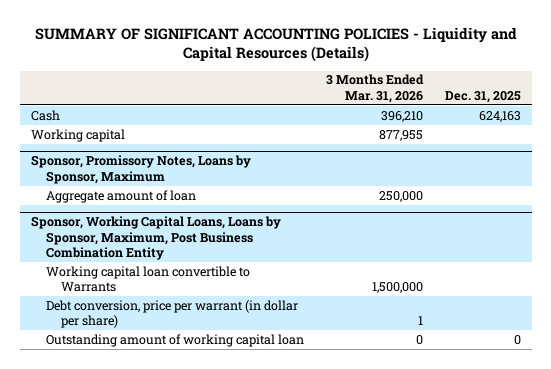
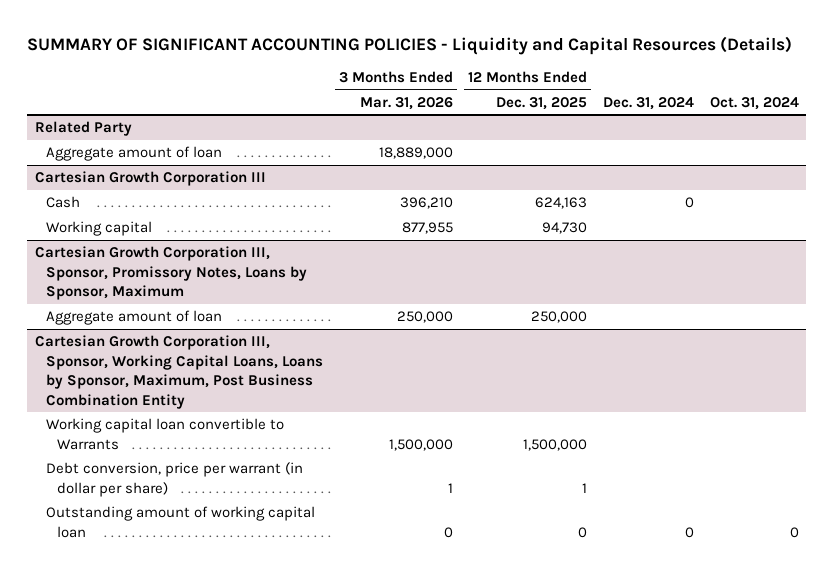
- | 3 Months Ended Mar. 31, 2026 | Dec. 31, 2025
+ | 3 Months Ended Mar. 31, 2026 | 12 Months Ended Dec. 31, 2025 | Dec. 31, 2024 | Oct. 31, 2024
+ Related Party
+ Aggregate amount of loan | 18,889,000 | | |
+ Cartesian Growth Corporation III
- Sponsor, Promissory Notes, Loans by Sponsor, Maximum
+ Cartesian Growth Corporation III, Sponsor, Promissory Notes, Loans by Sponsor, Maximum
- Sponsor, Working Capital Loans, Loans by Sponsor, Maximum, Post Business Combination Entity
+ Cartesian Growth Corporation III, Sponsor, Working Capital Loans, Loans by Sponsor, Maximum, Post Business Combination Entity

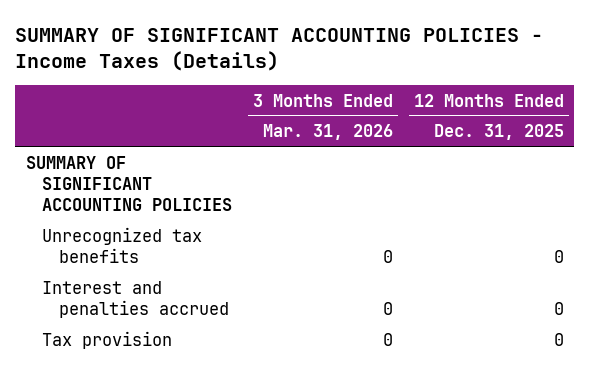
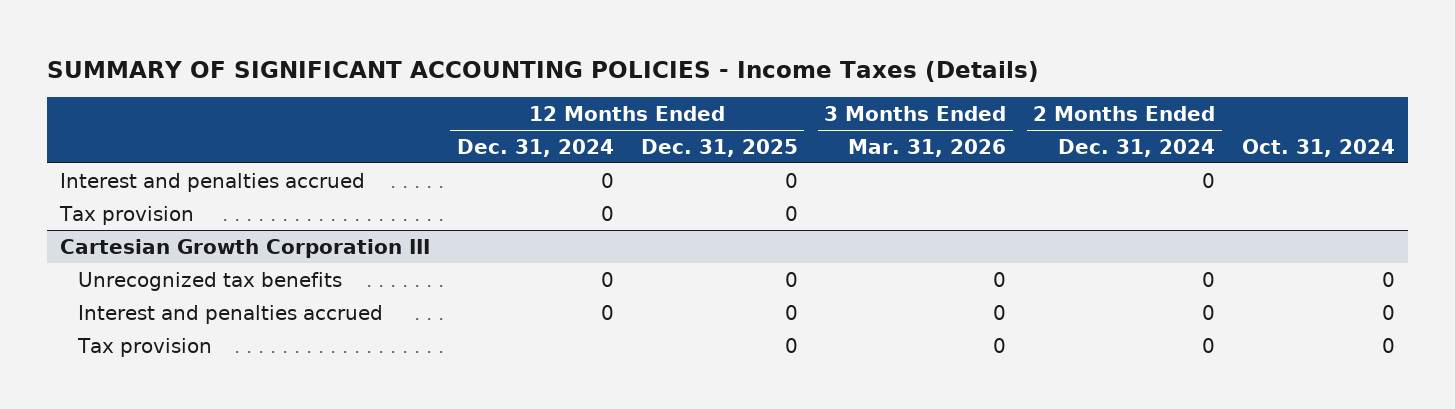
- | 3 Months Ended Mar. 31, 2026 | 12 Months Ended Dec. 31, 2025
+ | 12 Months Ended Dec. 31, 2024 | 12 Months Ended Dec. 31, 2025 | 3 Months Ended Mar. 31, 2026 | 2 Months Ended Dec. 31, 2024 | Oct. 31, 2024
- SUMMARY OF SIGNIFICANT ACCOUNTING POLICIES
+ Interest and penalties accrued | 0 | 0 | | 0 |
+ Tax provision | 0 | 0 | | |
+ Cartesian Growth Corporation III

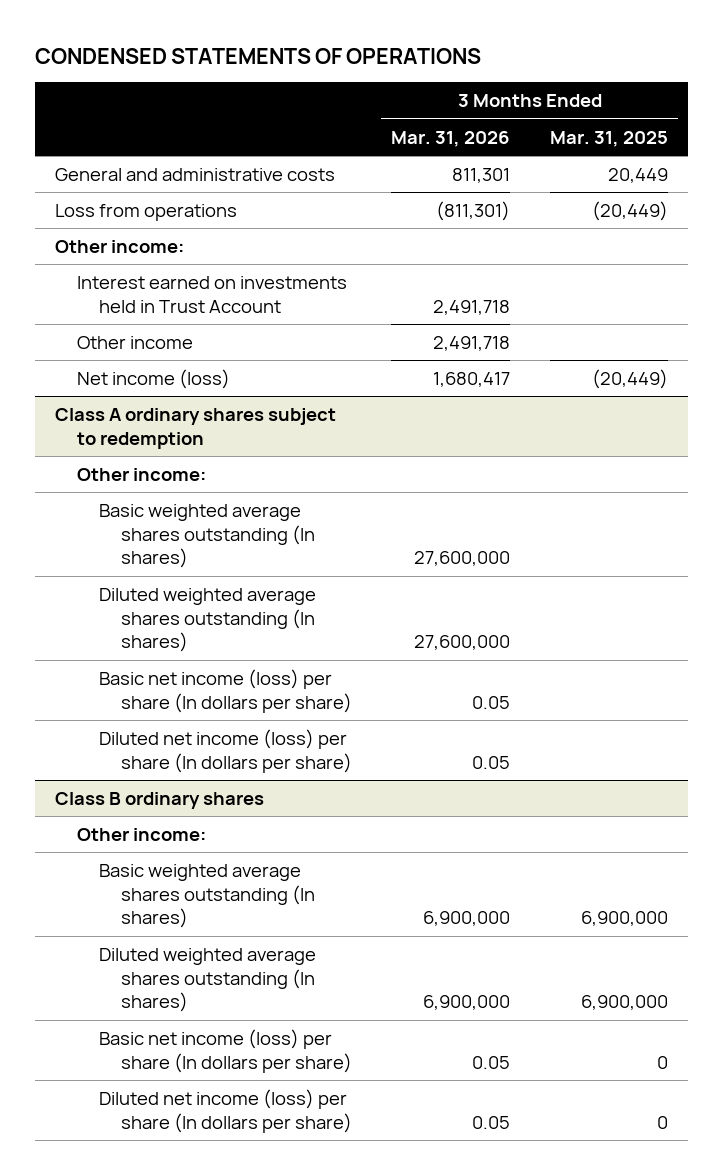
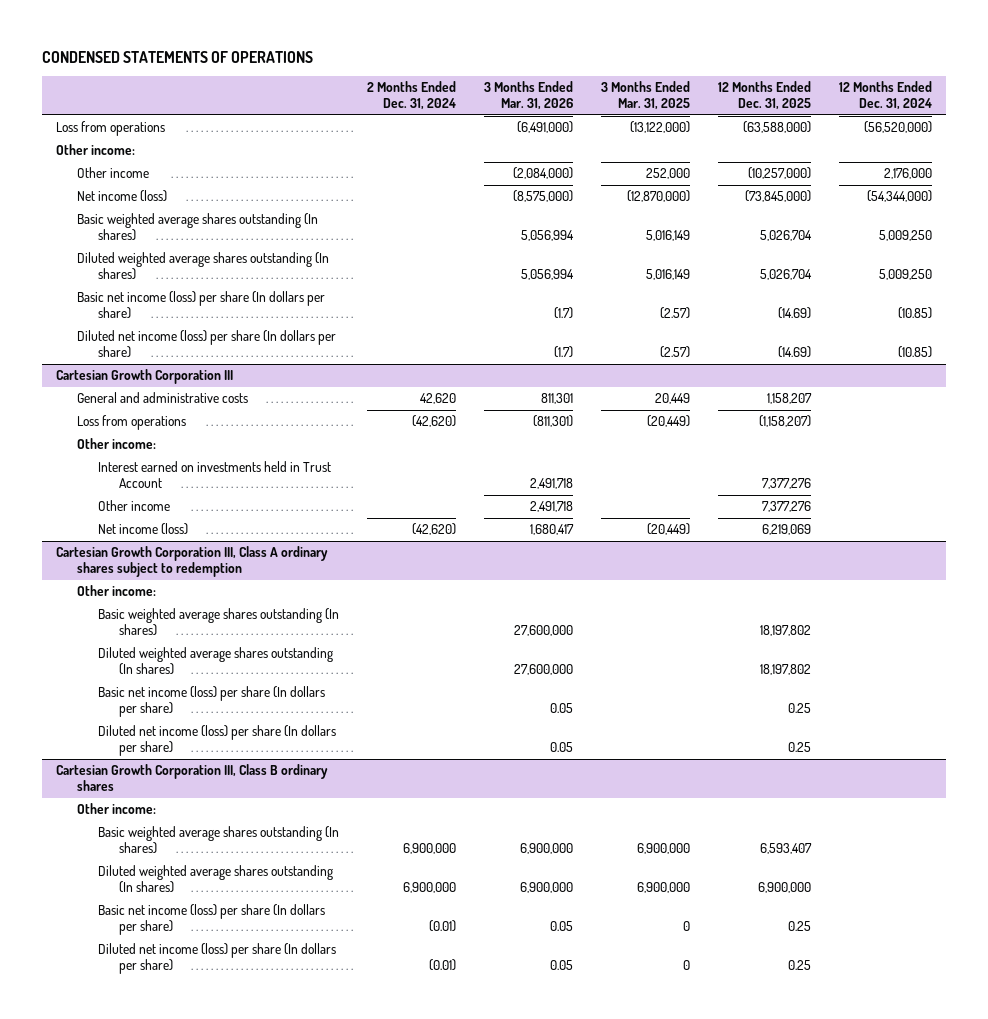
- | 3 Months Ended Mar. 31, 2026 | 3 Months Ended Mar. 31, 2025
+ | 2 Months Ended Dec. 31, 2024 | 3 Months Ended Mar. 31, 2026 | 3 Months Ended Mar. 31, 2025 | 12 Months Ended Dec. 31, 2025 | 12 Months Ended Dec. 31, 2024
+ Loss from operations | | (6,491,000) | (13,122,000) | (63,588,000) | (56,520,000)
+ Other income:
+ Other income | | (2,084,000) | 252,000 | (10,257,000) | 2,176,000
+ Net income (loss) | | (8,575,000) | (12,870,000) | (73,845,000) | (54,344,000)
+ Basic weighted average shares outstanding (In shares) | | 5,056,994 | 5,016,149 | 5,026,704 | 5,009,250
+ Diluted weighted average shares outstanding (In shares) | | 5,056,994 | 5,016,149 | 5,026,704 | 5,009,250
+ Basic net income (loss) per share (In dollars per share) | | (1.7) | (2.57) | (14.69) | (10.85)
+ Diluted net income (loss) per share (In dollars per share) | | (1.7) | (2.57) | (14.69) | (10.85)
+ Cartesian Growth Corporation III
- Class A ordinary shares subject to redemption
+ Cartesian Growth Corporation III, Class A ordinary shares subject to redemption
- Class B ordinary shares
+ Cartesian Growth Corporation III, Class B ordinary shares

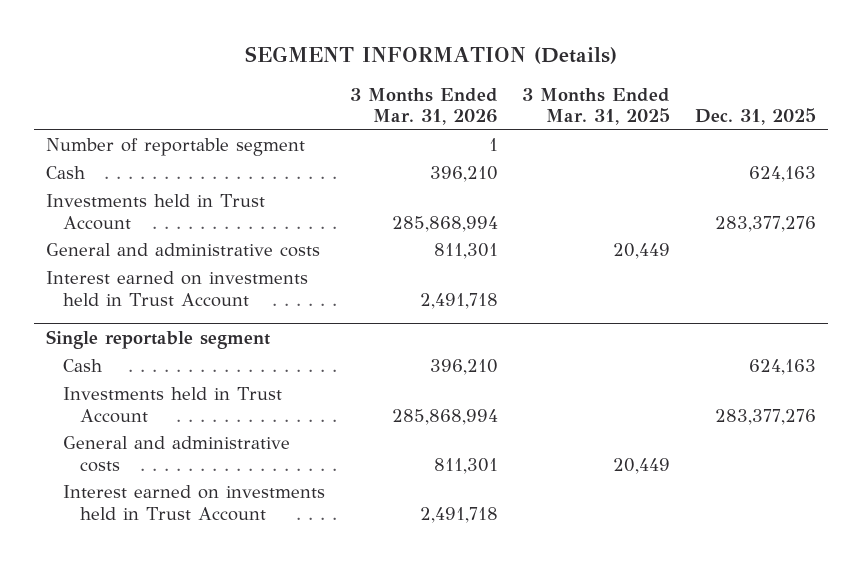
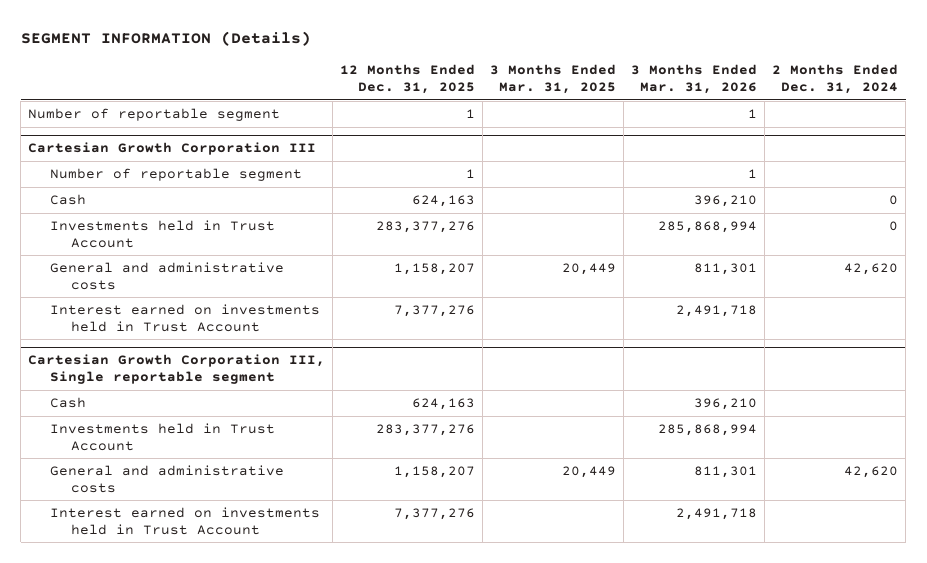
- | 3 Months Ended Mar. 31, 2026 | 3 Months Ended Mar. 31, 2025 | Dec. 31, 2025
+ | 12 Months Ended Dec. 31, 2025 | 3 Months Ended Mar. 31, 2025 | 3 Months Ended Mar. 31, 2026 | 2 Months Ended Dec. 31, 2024
+ Cartesian Growth Corporation III
+ Number of reportable segment | 1 | | 1 |
- Single reportable segment
+ Cartesian Growth Corporation III, Single reportable segment

